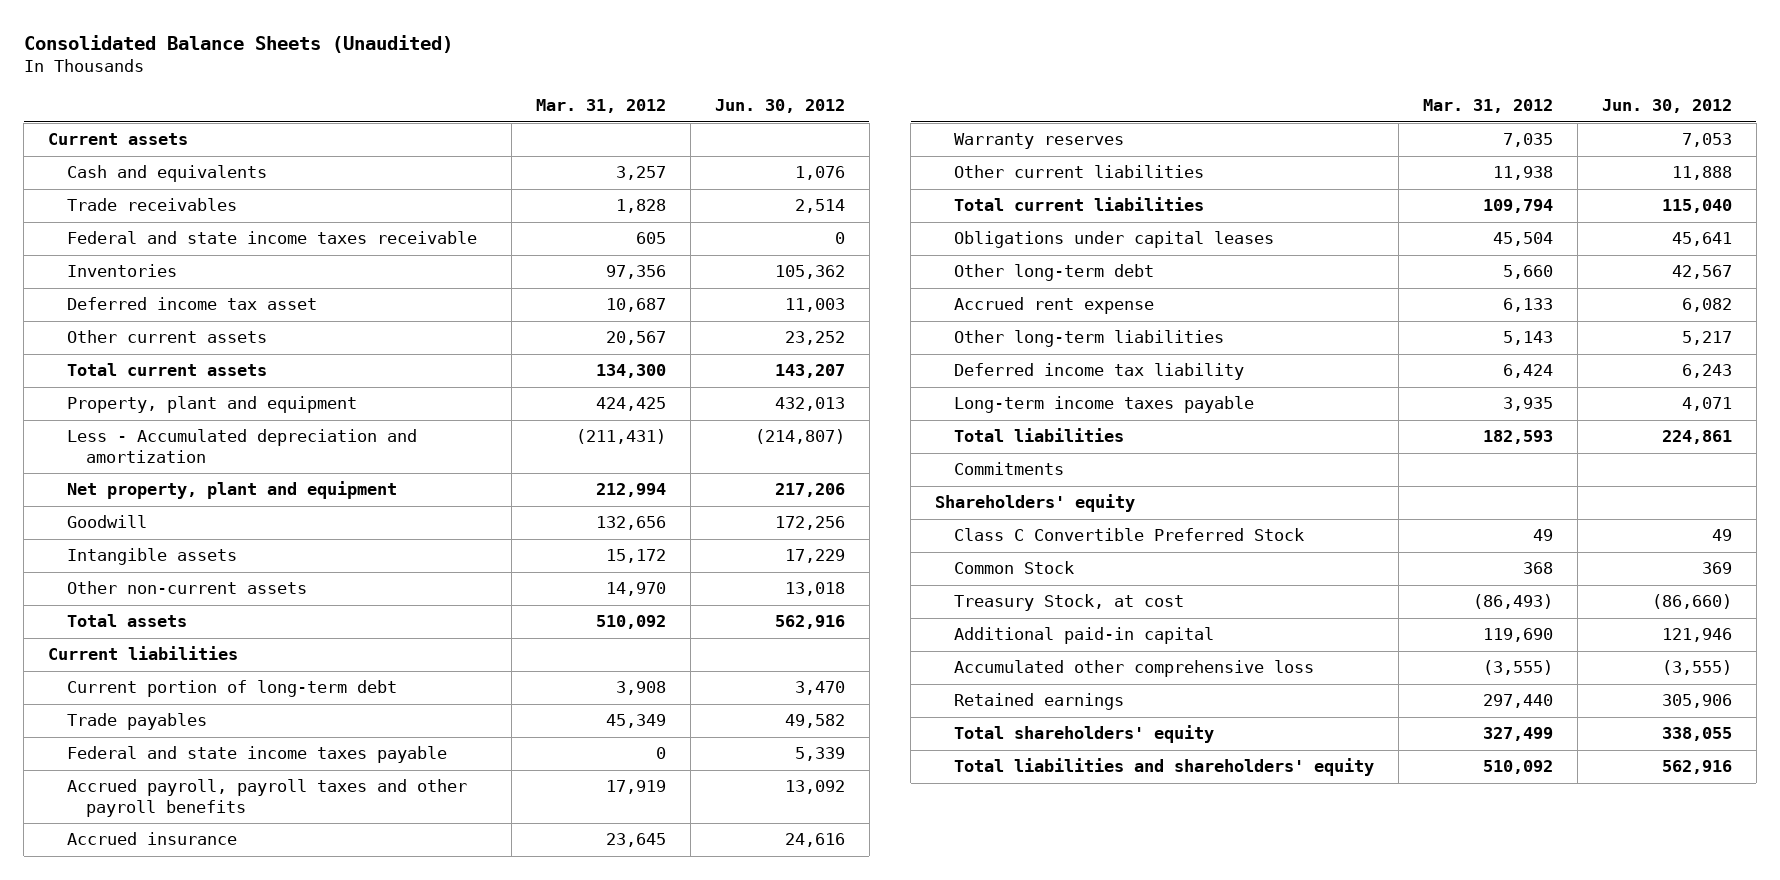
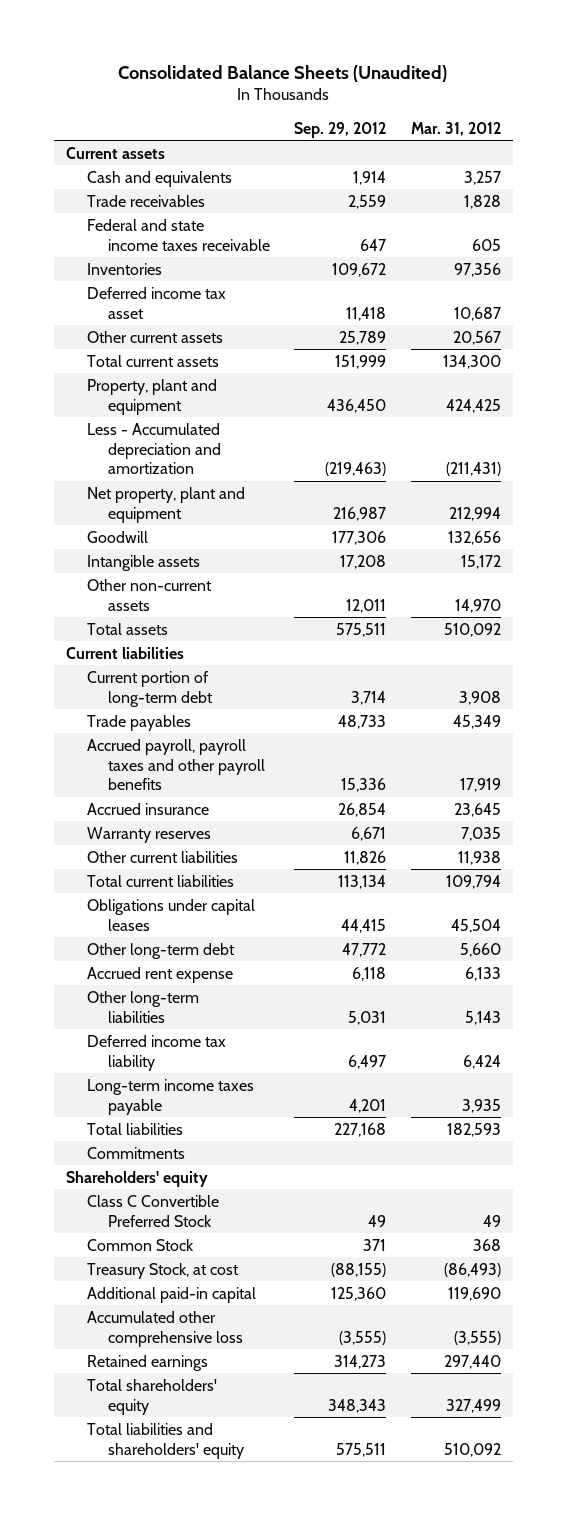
- | Mar. 31, 2012 | Jun. 30, 2012
+ | Sep. 29, 2012 | Mar. 31, 2012
- Federal and state income taxes payable | 0 | 5,339

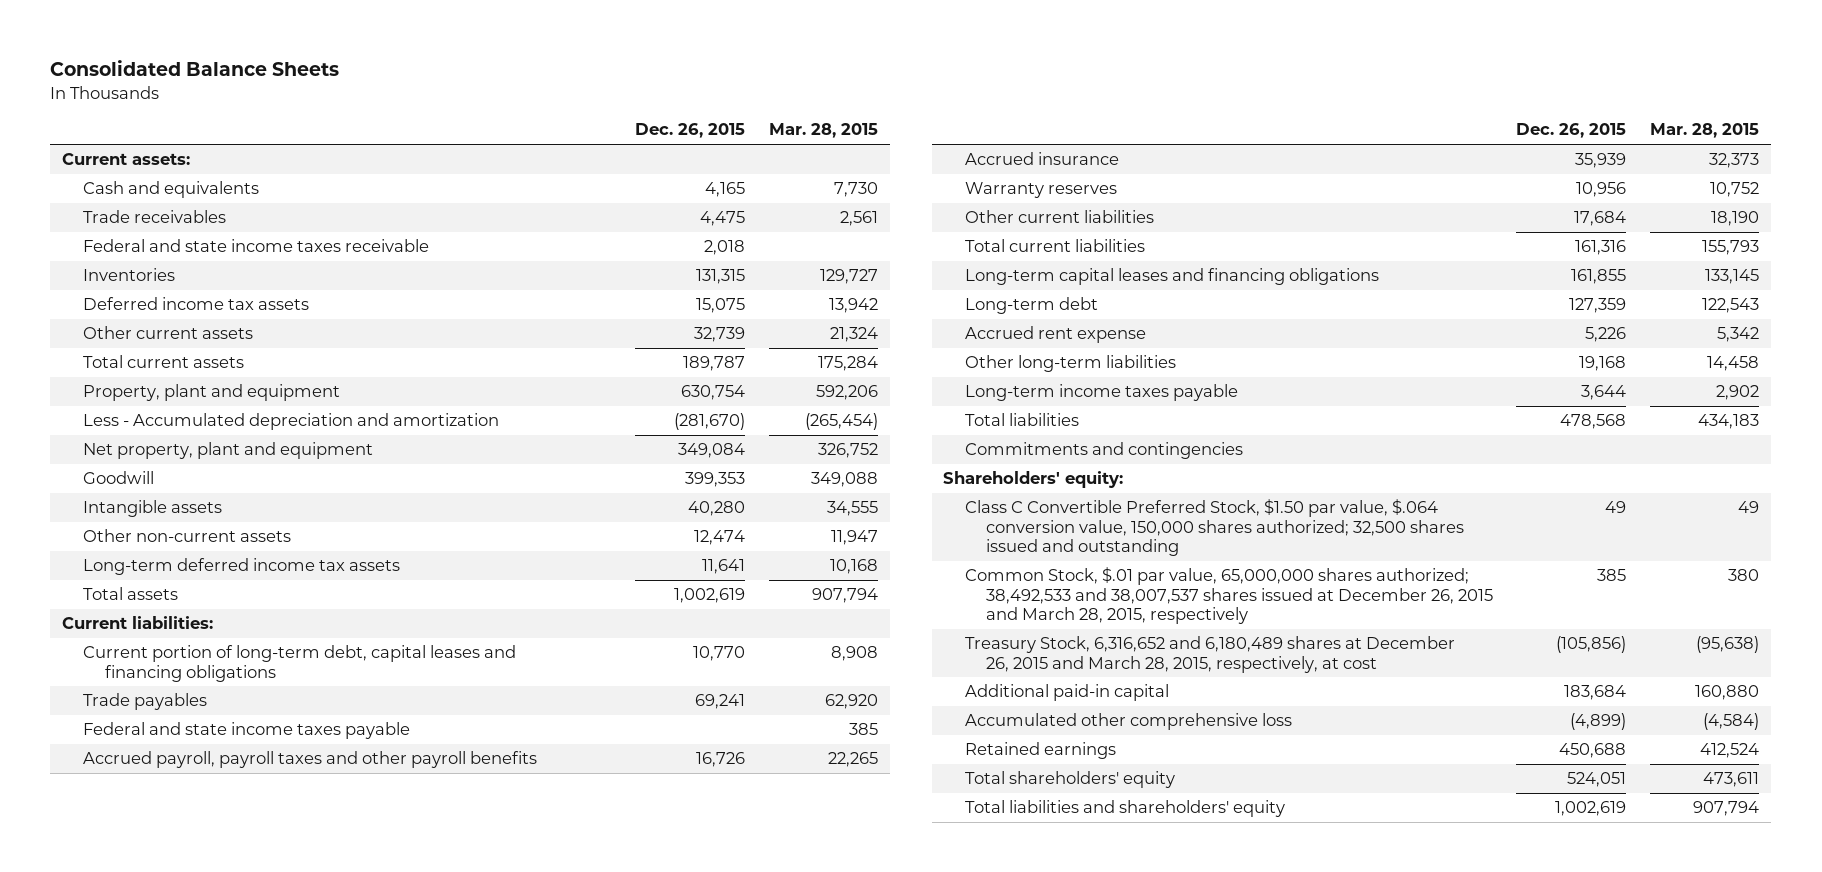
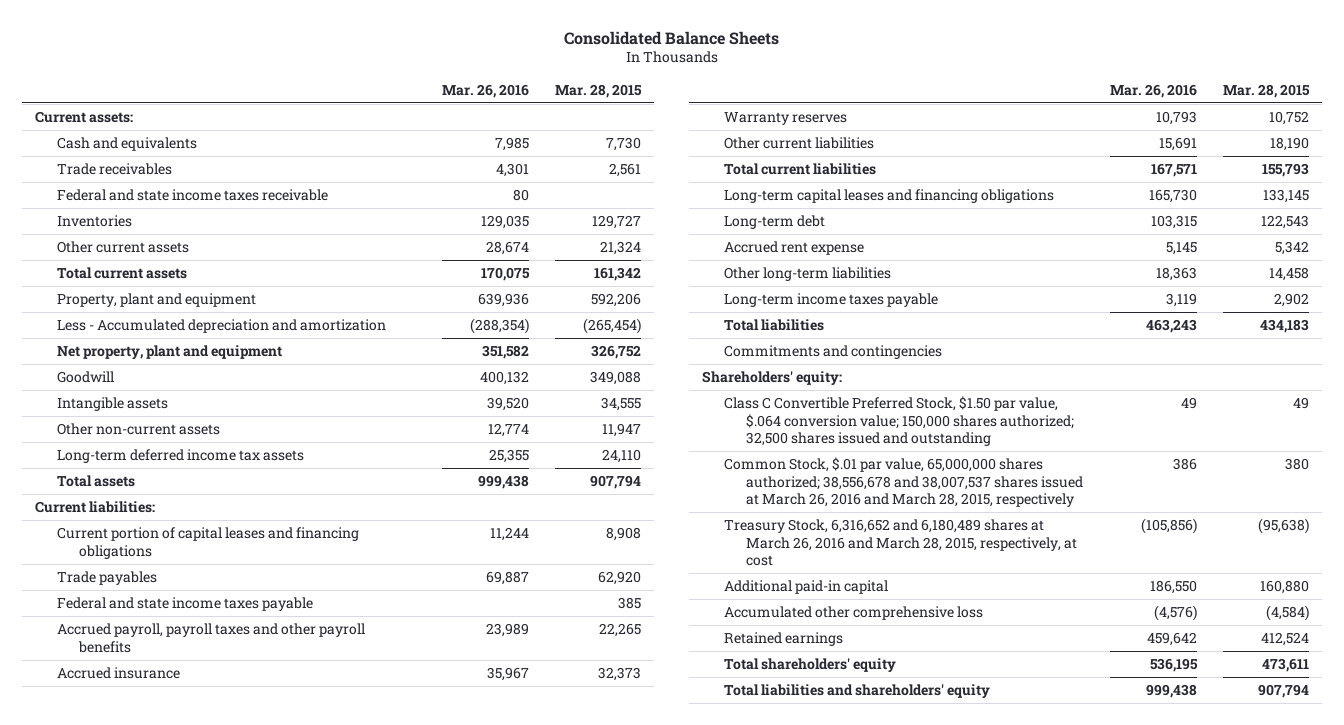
- | Dec. 26, 2015 | Mar. 28, 2015
+ | Mar. 26, 2016 | Mar. 28, 2015
- Deferred income tax assets | 15,075 | 13,942
- Total current assets | 189,787 | 175,284
+ Total current assets | 170,075 | 161,342
- Long-term deferred income tax assets | 11,641 | 10,168
+ Long-term deferred income tax assets | 25,355 | 24,110
- Current portion of long-term debt, capital leases and financing obligations | 10,770 | 8,908
+ Current portion of capital leases and financing obligations | 11,244 | 8,908
- Class C Convertible Preferred Stock, $1.50 par value, $.064 conversion value, 150,000 shares authorized; 32,500 shares issued and outstanding | 49 | 49
- Common Stock, $.01 par value, 65,000,000 shares authorized; 38,492,533 and 38,007,537 shares issued at December 26, 2015 and March 28, 2015, respectively | 385 | 380
- Treasury Stock, 6,316,652 and 6,180,489 shares at December 26, 2015 and March 28, 2015, respectively, at cost | (105,856) | (95,638)
+ Class C Convertible Preferred Stock, $1.50 par value, $.064 conversion value; 150,000 shares authorized; 32,500 shares issued and outstanding | 49 | 49
+ Common Stock, $.01 par value, 65,000,000 shares authorized; 38,556,678 and 38,007,537 shares issued at March 26, 2016 and March 28, 2015, respectively | 386 | 380
+ Treasury Stock, 6,316,652 and 6,180,489 shares at March 26, 2016 and March 28, 2015, respectively, at cost | (105,856) | (95,638)

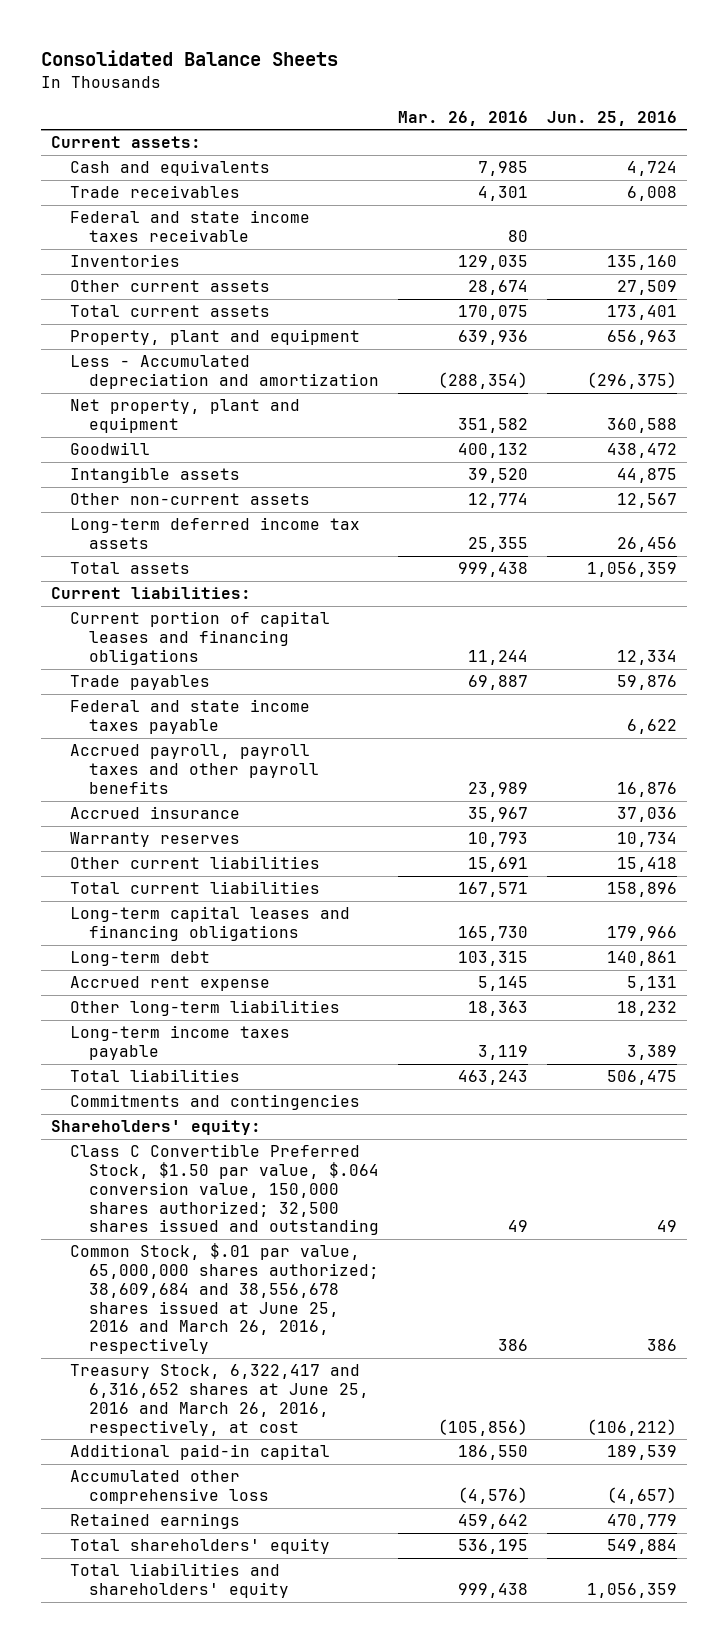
- | Mar. 26, 2016 | Mar. 28, 2015
+ | Mar. 26, 2016 | Jun. 25, 2016
- Class C Convertible Preferred Stock, $1.50 par value, $.064 conversion value; 150,000 shares authorized; 32,500 shares issued and outstanding | 49 | 49
- Common Stock, $.01 par value, 65,000,000 shares authorized; 38,556,678 and 38,007,537 shares issued at March 26, 2016 and March 28, 2015, respectively | 386 | 380
- Treasury Stock, 6,316,652 and 6,180,489 shares at March 26, 2016 and March 28, 2015, respectively, at cost | (105,856) | (95,638)
+ Class C Convertible Preferred Stock, $1.50 par value, $.064 conversion value, 150,000 shares authorized; 32,500 shares issued and outstanding | 49 | 49
+ Common Stock, $.01 par value, 65,000,000 shares authorized; 38,609,684 and 38,556,678 shares issued at June 25, 2016 and March 26, 2016, respectively | 386 | 386
+ Treasury Stock, 6,322,417 and 6,316,652 shares at June 25, 2016 and March 26, 2016, respectively, at cost | (105,856) | (106,212)

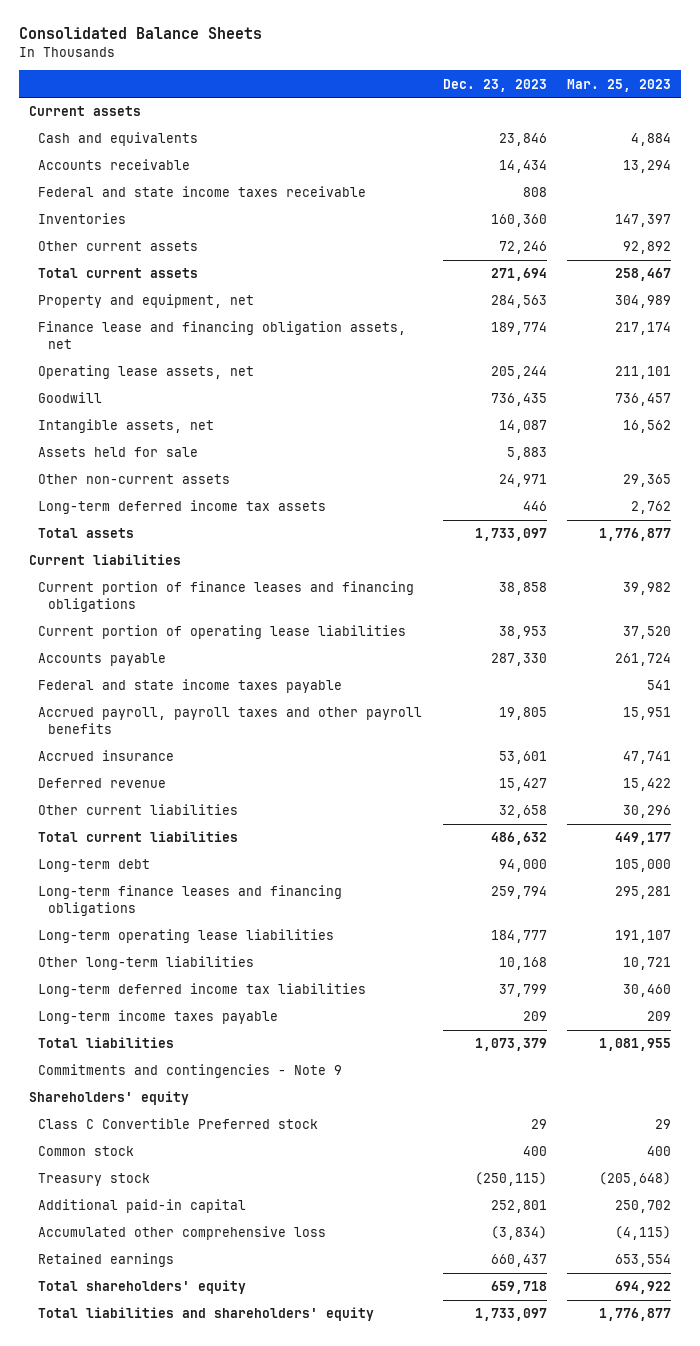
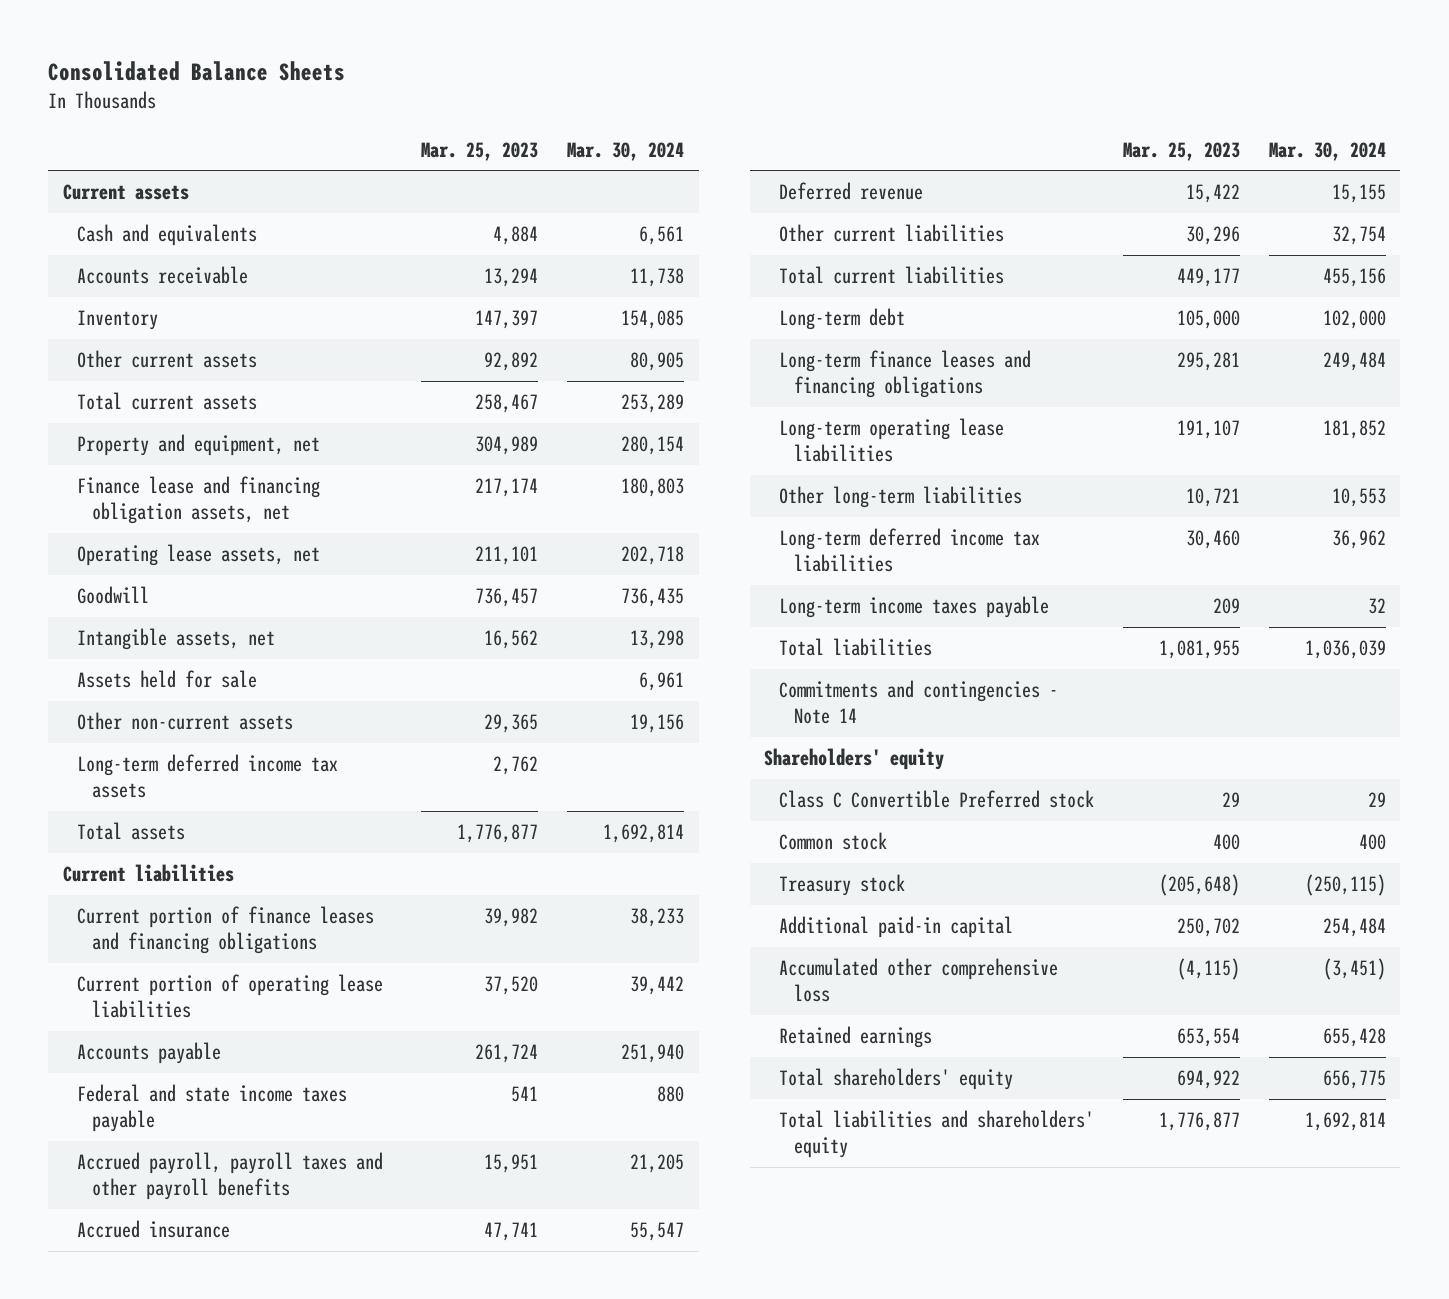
- | Dec. 23, 2023 | Mar. 25, 2023
+ | Mar. 25, 2023 | Mar. 30, 2024
- Federal and state income taxes receivable | 808 |
- Inventories | 160,360 | 147,397
+ Inventory | 147,397 | 154,085
- Commitments and contingencies - Note 9
+ Commitments and contingencies - Note 14

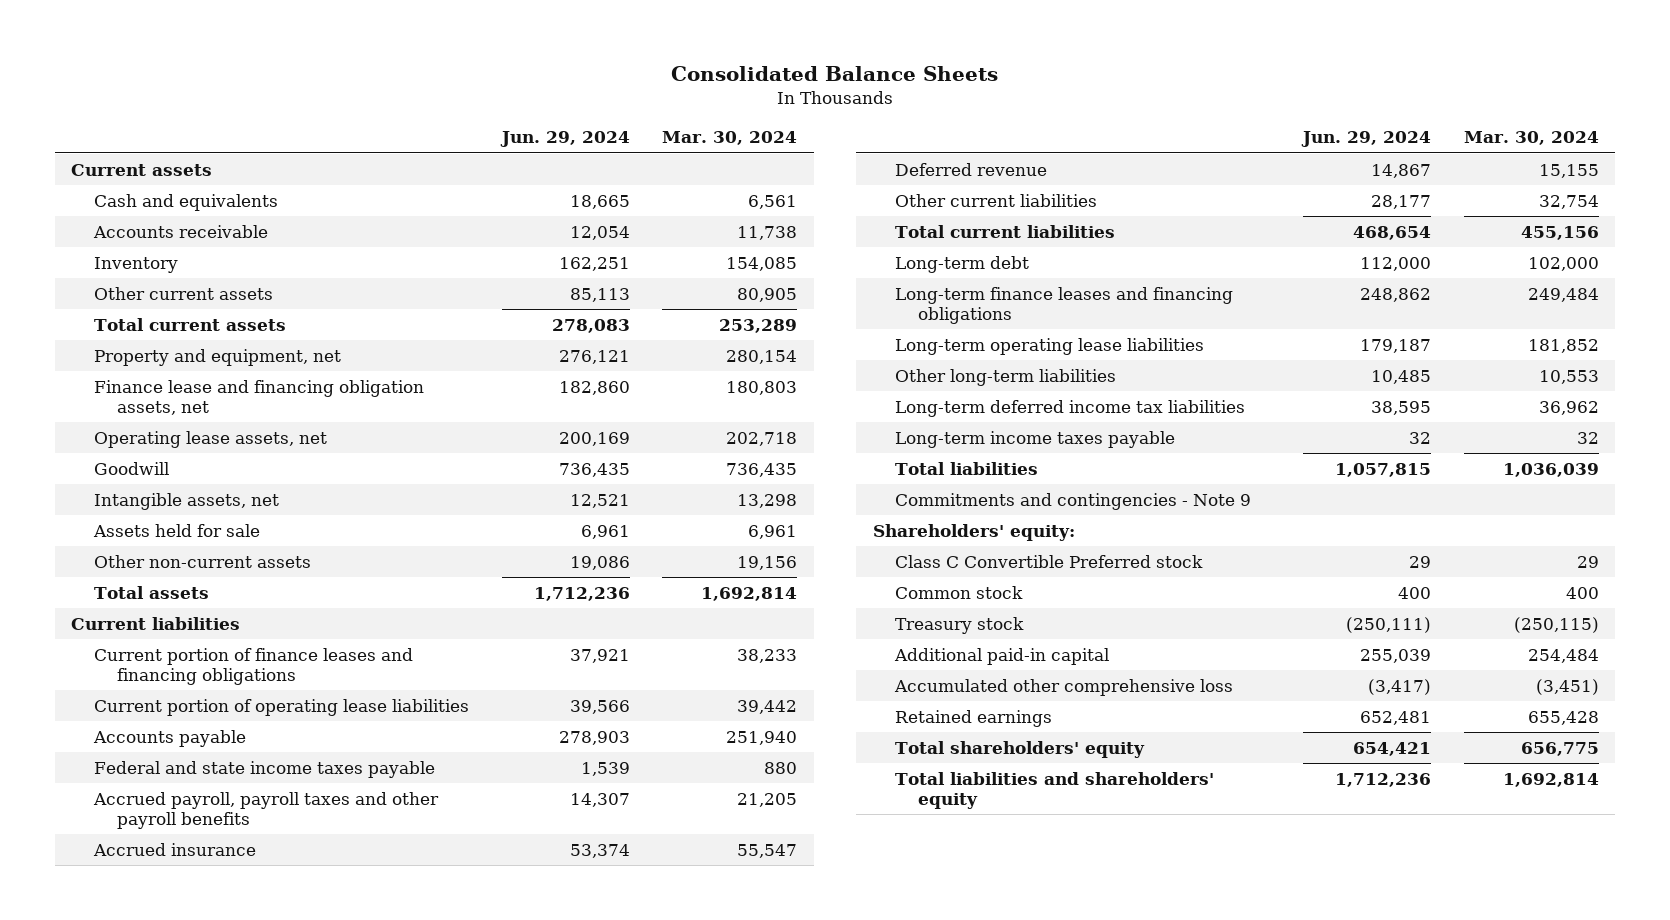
- | Mar. 25, 2023 | Mar. 30, 2024
+ | Jun. 29, 2024 | Mar. 30, 2024
- Long-term deferred income tax assets | 2,762 |
- Commitments and contingencies - Note 14
- Shareholders' equity
+ Commitments and contingencies - Note 9
+ Shareholders' equity:

